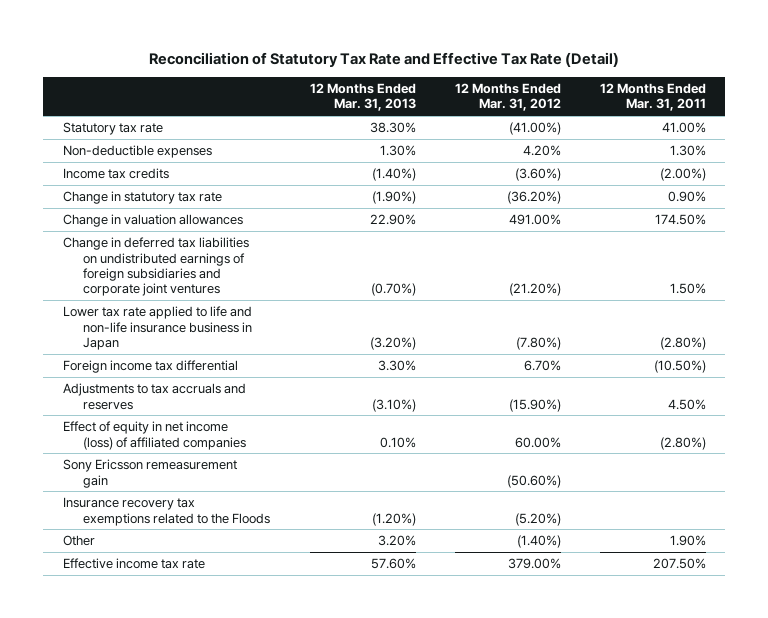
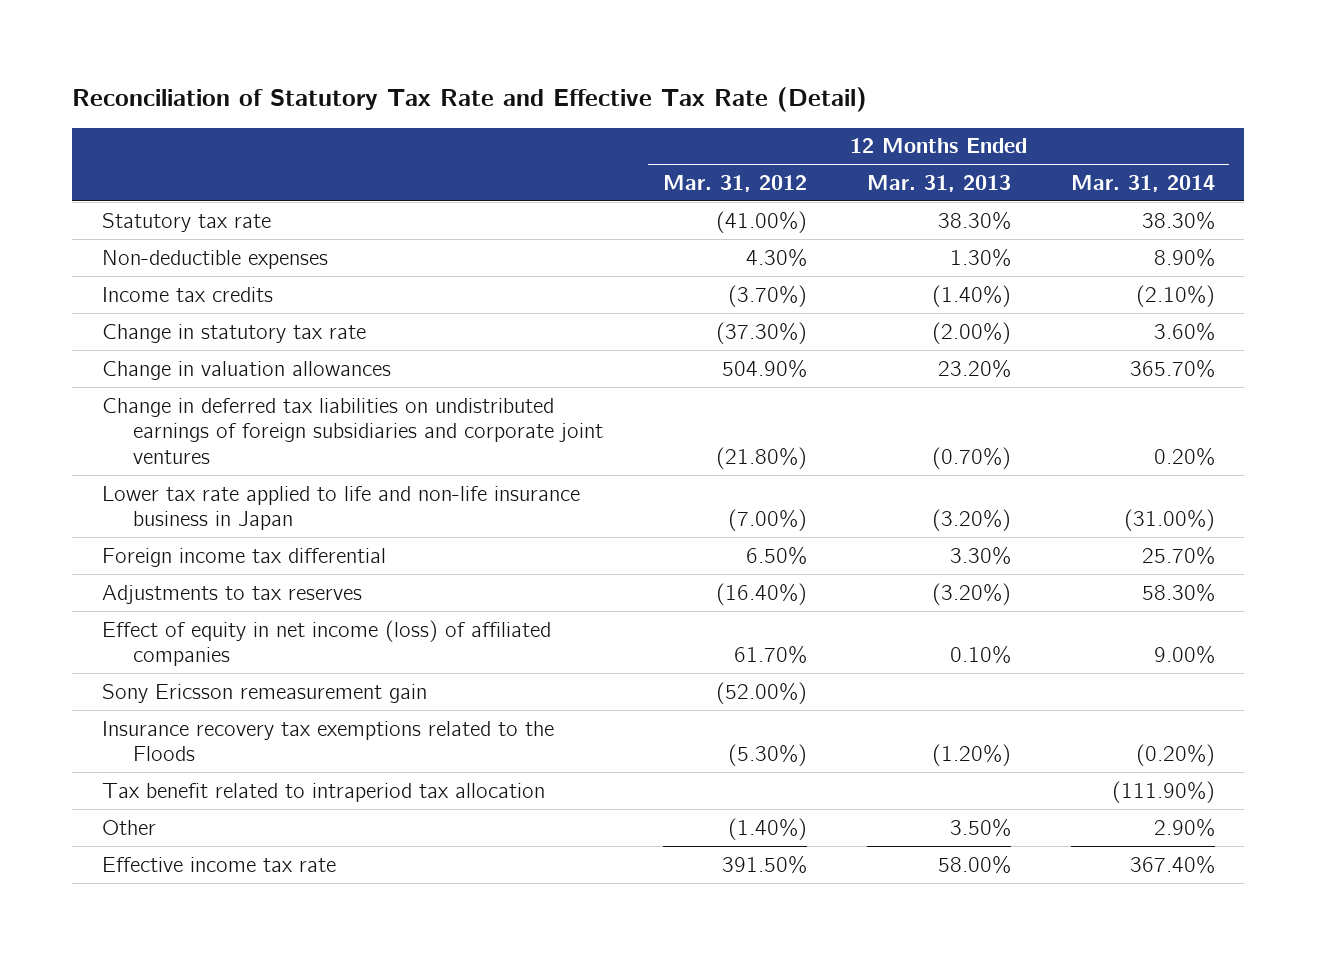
- | 12 Months Ended Mar. 31, 2013 | 12 Months Ended Mar. 31, 2012 | 12 Months Ended Mar. 31, 2011
+ | 12 Months Ended Mar. 31, 2012 | 12 Months Ended Mar. 31, 2013 | 12 Months Ended Mar. 31, 2014
- Non-deductible expenses | 1.30% | 4.20% | 1.30%
- Income tax credits | (1.40%) | (3.60%) | (2.00%)
- Change in statutory tax rate | (1.90%) | (36.20%) | 0.90%
- Change in valuation allowances | 22.90% | 491.00% | 174.50%
- Change in deferred tax liabilities on undistributed earnings of foreign subsidiaries and corporate joint ventures | (0.70%) | (21.20%) | 1.50%
- Lower tax rate applied to life and non-life insurance business in Japan | (3.20%) | (7.80%) | (2.80%)
- Foreign income tax differential | 3.30% | 6.70% | (10.50%)
- Adjustments to tax accruals and reserves | (3.10%) | (15.90%) | 4.50%
- Effect of equity in net income (loss) of affiliated companies | 0.10% | 60.00% | (2.80%)
- Sony Ericsson remeasurement gain | | (50.60%) |
- Insurance recovery tax exemptions related to the Floods | (1.20%) | (5.20%) |
- Other | 3.20% | (1.40%) | 1.90%
- Effective income tax rate | 57.60% | 379.00% | 207.50%
+ Non-deductible expenses | 4.30% | 1.30% | 8.90%
+ Income tax credits | (3.70%) | (1.40%) | (2.10%)
+ Change in statutory tax rate | (37.30%) | (2.00%) | 3.60%
+ Change in valuation allowances | 504.90% | 23.20% | 365.70%
+ Change in deferred tax liabilities on undistributed earnings of foreign subsidiaries and corporate joint ventures | (21.80%) | (0.70%) | 0.20%
+ Lower tax rate applied to life and non-life insurance business in Japan | (7.00%) | (3.20%) | (31.00%)
+ Foreign income tax differential | 6.50% | 3.30% | 25.70%
+ Adjustments to tax reserves | (16.40%) | (3.20%) | 58.30%
+ Effect of equity in net income (loss) of affiliated companies | 61.70% | 0.10% | 9.00%
+ Sony Ericsson remeasurement gain | (52.00%) | |
+ Insurance recovery tax exemptions related to the Floods | (5.30%) | (1.20%) | (0.20%)
+ Tax benefit related to intraperiod tax allocation | | | (111.90%)
+ Other | (1.40%) | 3.50% | 2.90%
+ Effective income tax rate | 391.50% | 58.00% | 367.40%

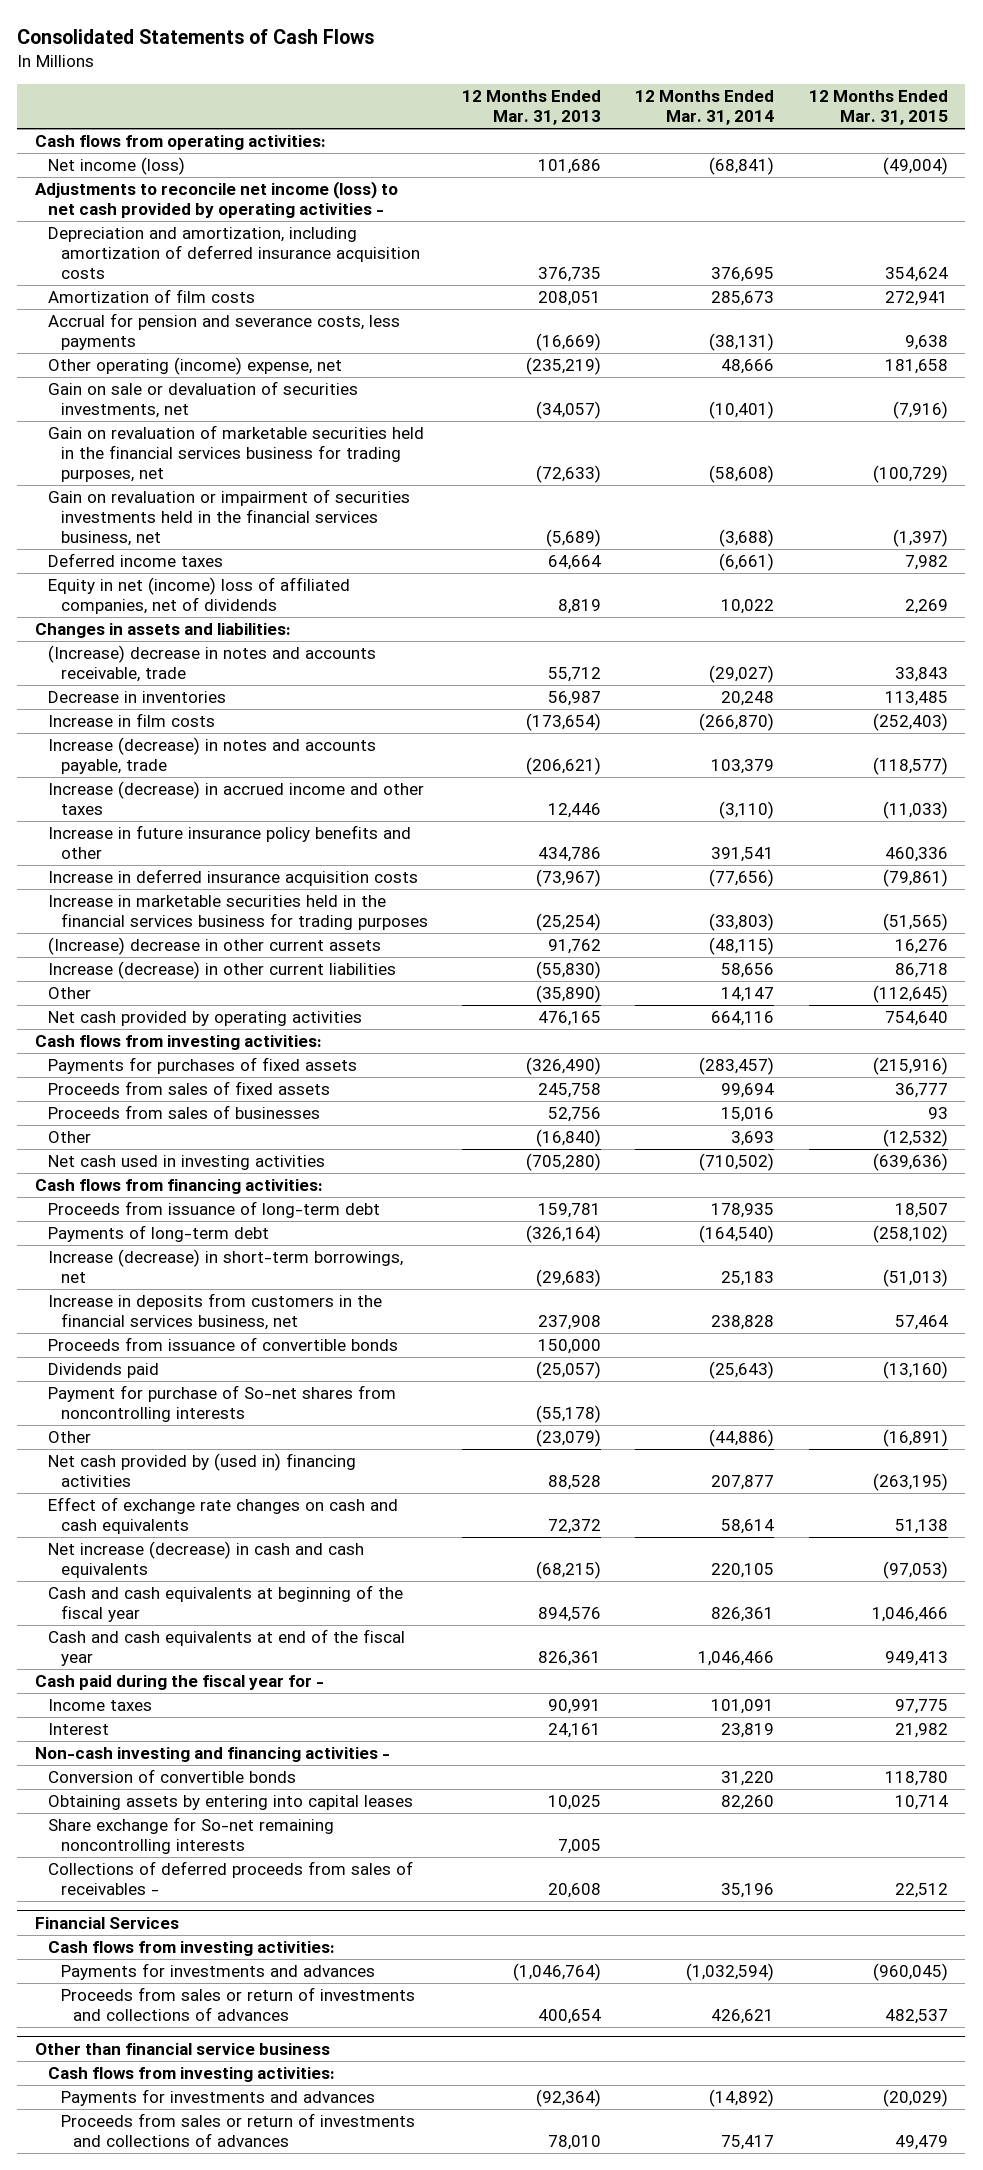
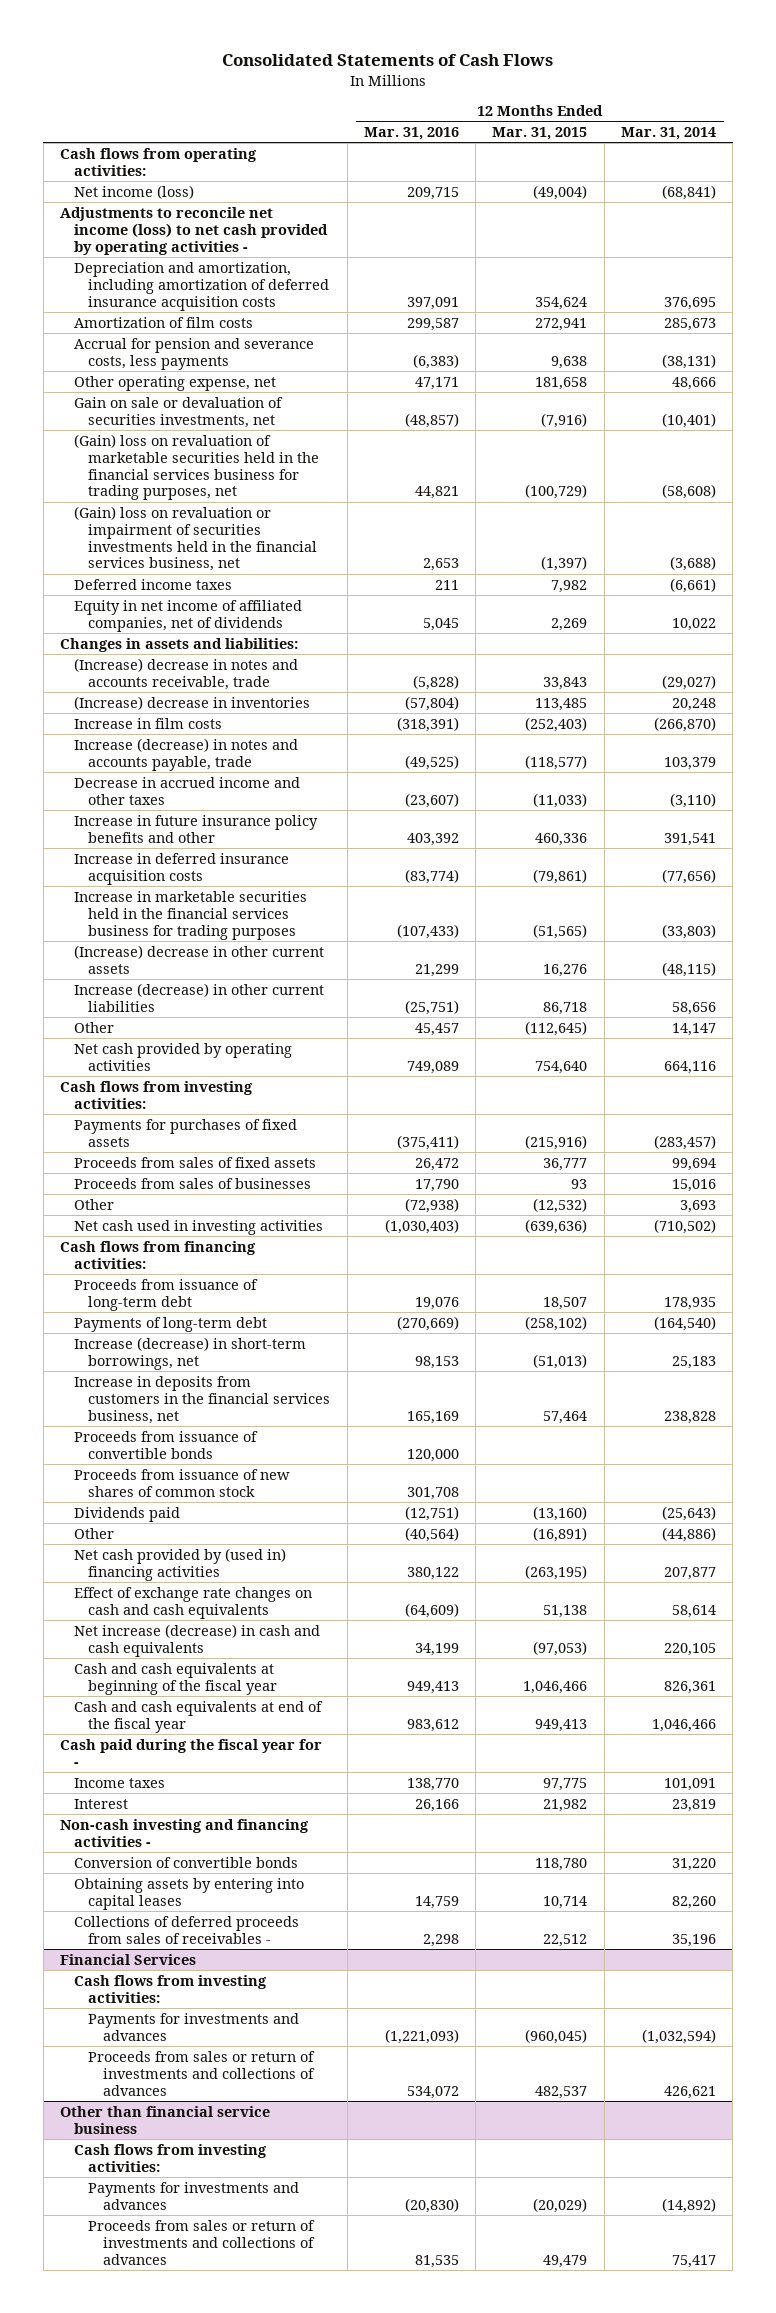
- | 12 Months Ended Mar. 31, 2013 | 12 Months Ended Mar. 31, 2014 | 12 Months Ended Mar. 31, 2015
+ | 12 Months Ended Mar. 31, 2016 | 12 Months Ended Mar. 31, 2015 | 12 Months Ended Mar. 31, 2014
- Other operating (income) expense, net | (235,219) | 48,666 | 181,658
+ Other operating expense, net | 47,171 | 181,658 | 48,666
- Gain on revaluation of marketable securities held in the financial services business for trading purposes, net | (72,633) | (58,608) | (100,729)
- Gain on revaluation or impairment of securities investments held in the financial services business, net | (5,689) | (3,688) | (1,397)
+ (Gain) loss on revaluation of marketable securities held in the financial services business for trading purposes, net | 44,821 | (100,729) | (58,608)
+ (Gain) loss on revaluation or impairment of securities investments held in the financial services business, net | 2,653 | (1,397) | (3,688)
- Equity in net (income) loss of affiliated companies, net of dividends | 8,819 | 10,022 | 2,269
+ Equity in net income of affiliated companies, net of dividends | 5,045 | 2,269 | 10,022
- Decrease in inventories | 56,987 | 20,248 | 113,485
+ (Increase) decrease in inventories | (57,804) | 113,485 | 20,248
- Increase (decrease) in accrued income and other taxes | 12,446 | (3,110) | (11,033)
+ Decrease in accrued income and other taxes | (23,607) | (11,033) | (3,110)
+ Proceeds from issuance of new shares of common stock | 301,708 | |
- Payment for purchase of So-net shares from noncontrolling interests | (55,178) | |
- Share exchange for So-net remaining noncontrolling interests | 7,005 | |

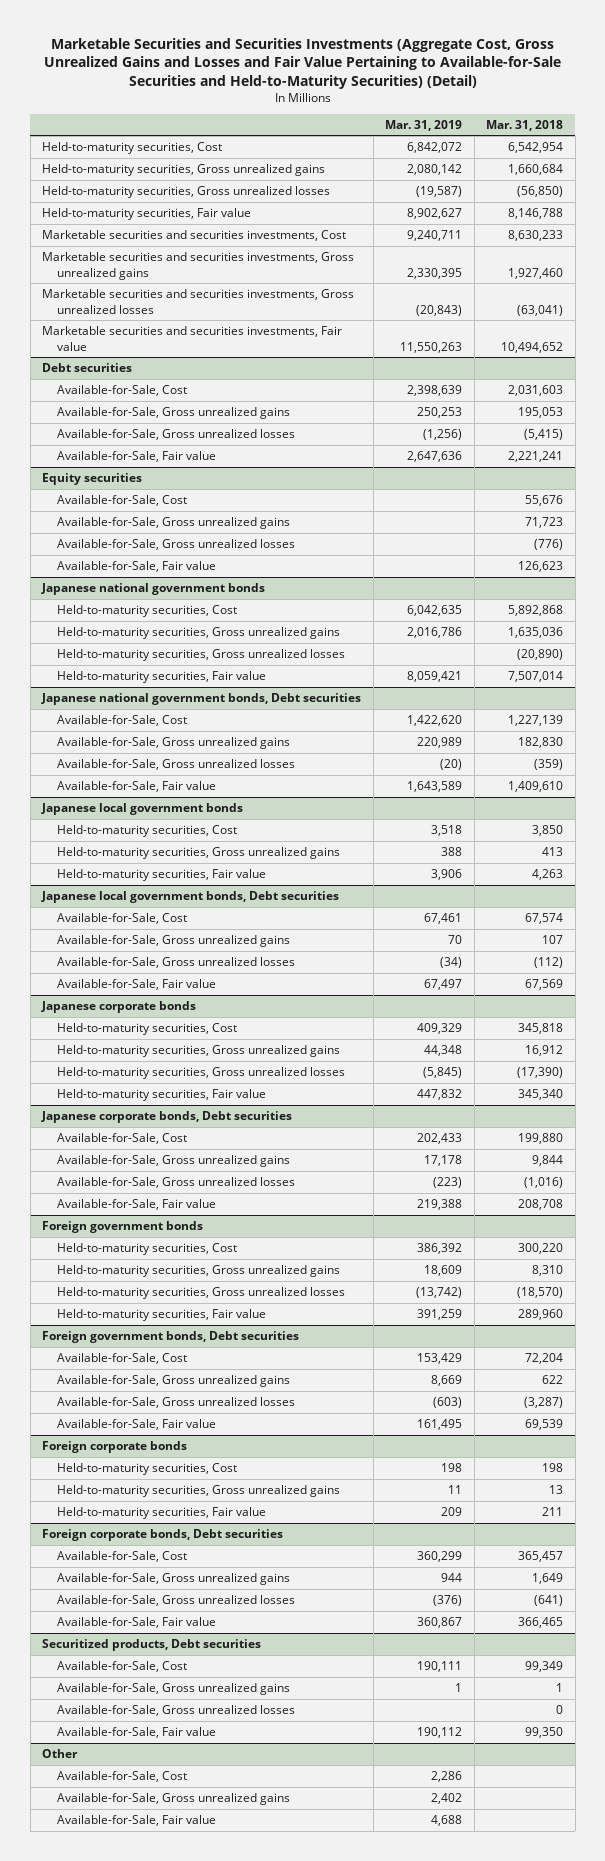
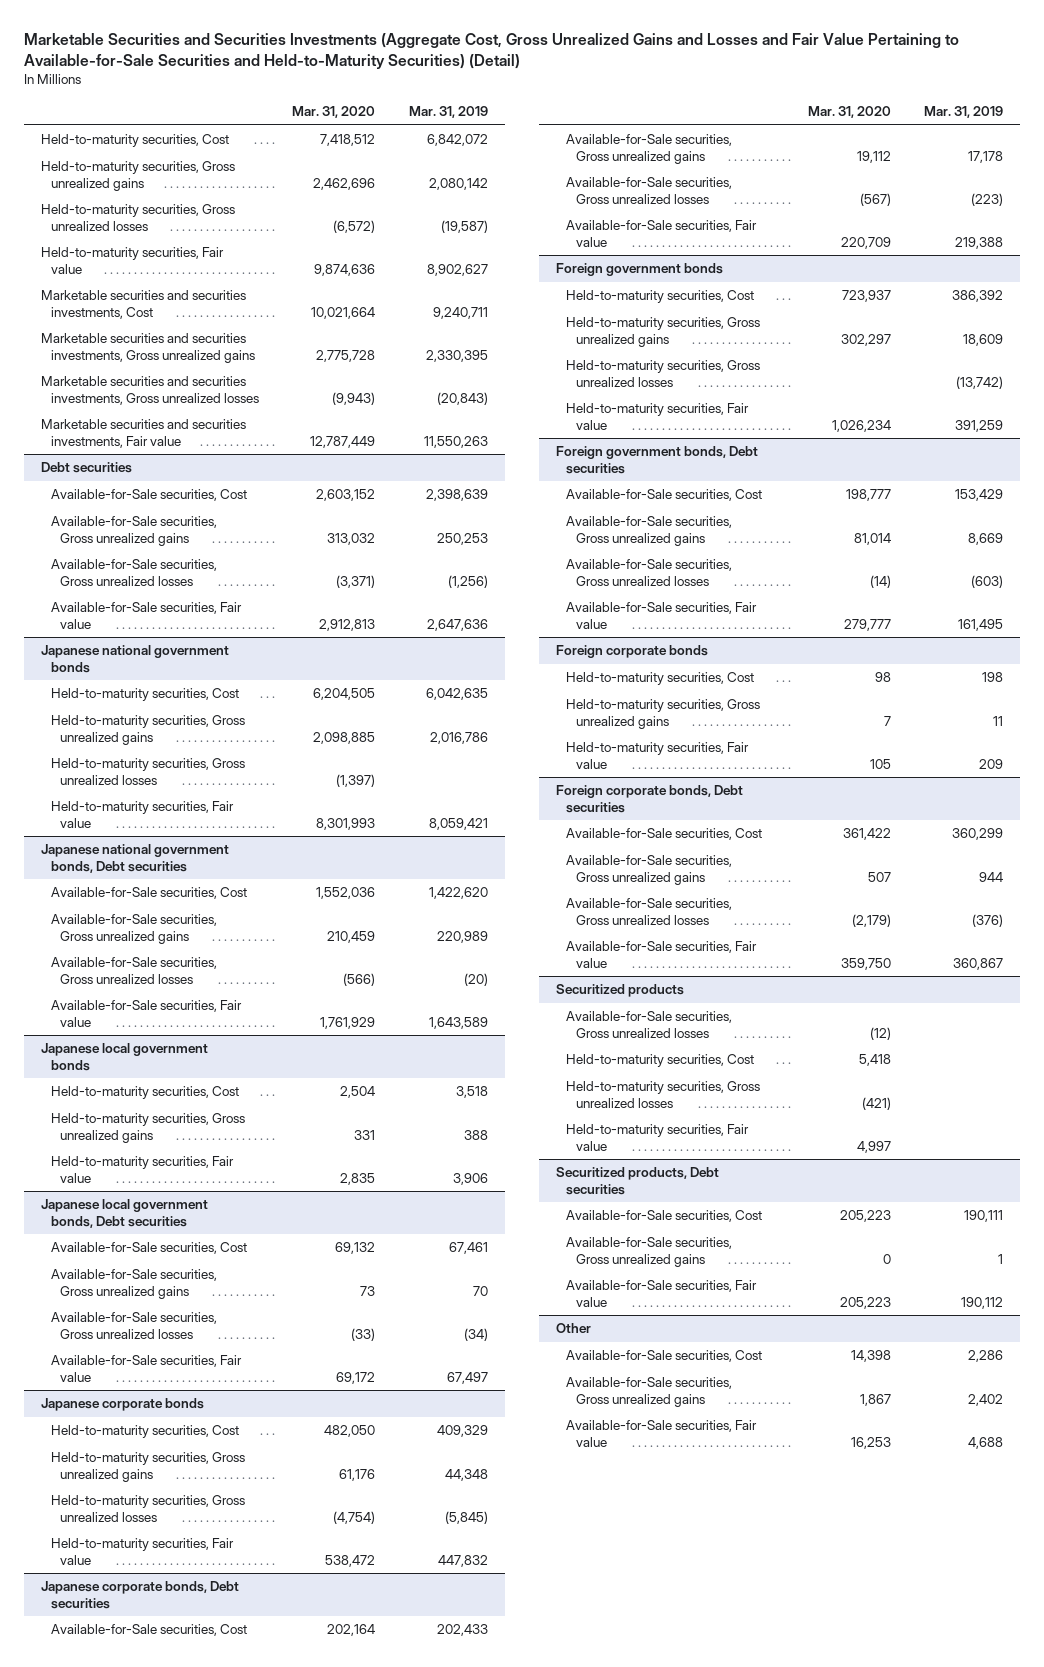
- | Mar. 31, 2019 | Mar. 31, 2018
+ | Mar. 31, 2020 | Mar. 31, 2019
@ Debt securities
- Available-for-Sale, Cost | 2,398,639 | 2,031,603
- Available-for-Sale, Gross unrealized gains | 250,253 | 195,053
- Available-for-Sale, Gross unrealized losses | (1,256) | (5,415)
- Available-for-Sale, Fair value | 2,647,636 | 2,221,241
- Equity securities
- Available-for-Sale, Cost | | 55,676
- Available-for-Sale, Gross unrealized gains | | 71,723
- Available-for-Sale, Gross unrealized losses | | (776)
- Available-for-Sale, Fair value | | 126,623
@ Debt securities
+ Available-for-Sale securities, Cost | 2,603,152 | 2,398,639
+ Available-for-Sale securities, Gross unrealized gains | 313,032 | 250,253
+ Available-for-Sale securities, Gross unrealized losses | (3,371) | (1,256)
+ Available-for-Sale securities, Fair value | 2,912,813 | 2,647,636
@ Japanese national government bonds, Debt securities
- Available-for-Sale, Cost | 1,422,620 | 1,227,139
- Available-for-Sale, Gross unrealized gains | 220,989 | 182,830
- Available-for-Sale, Gross unrealized losses | (20) | (359)
- Available-for-Sale, Fair value | 1,643,589 | 1,409,610
+ Available-for-Sale securities, Cost | 1,552,036 | 1,422,620
+ Available-for-Sale securities, Gross unrealized gains | 210,459 | 220,989
+ Available-for-Sale securities, Gross unrealized losses | (566) | (20)
+ Available-for-Sale securities, Fair value | 1,761,929 | 1,643,589
@ Japanese local government bonds, Debt securities
- Available-for-Sale, Cost | 67,461 | 67,574
- Available-for-Sale, Gross unrealized gains | 70 | 107
- Available-for-Sale, Gross unrealized losses | (34) | (112)
- Available-for-Sale, Fair value | 67,497 | 67,569
+ Available-for-Sale securities, Cost | 69,132 | 67,461
+ Available-for-Sale securities, Gross unrealized gains | 73 | 70
+ Available-for-Sale securities, Gross unrealized losses | (33) | (34)
+ Available-for-Sale securities, Fair value | 69,172 | 67,497
@ Japanese corporate bonds, Debt securities
- Available-for-Sale, Cost | 202,433 | 199,880
- Available-for-Sale, Gross unrealized gains | 17,178 | 9,844
- Available-for-Sale, Gross unrealized losses | (223) | (1,016)
- Available-for-Sale, Fair value | 219,388 | 208,708
+ Available-for-Sale securities, Cost | 202,164 | 202,433
+ Available-for-Sale securities, Gross unrealized gains | 19,112 | 17,178
+ Available-for-Sale securities, Gross unrealized losses | (567) | (223)
+ Available-for-Sale securities, Fair value | 220,709 | 219,388
@ Foreign government bonds, Debt securities
- Available-for-Sale, Cost | 153,429 | 72,204
- Available-for-Sale, Gross unrealized gains | 8,669 | 622
- Available-for-Sale, Gross unrealized losses | (603) | (3,287)
- Available-for-Sale, Fair value | 161,495 | 69,539
+ Available-for-Sale securities, Cost | 198,777 | 153,429
+ Available-for-Sale securities, Gross unrealized gains | 81,014 | 8,669
+ Available-for-Sale securities, Gross unrealized losses | (14) | (603)
+ Available-for-Sale securities, Fair value | 279,777 | 161,495
@ Foreign corporate bonds, Debt securities
- Available-for-Sale, Cost | 360,299 | 365,457
- Available-for-Sale, Gross unrealized gains | 944 | 1,649
- Available-for-Sale, Gross unrealized losses | (376) | (641)
- Available-for-Sale, Fair value | 360,867 | 366,465
+ Available-for-Sale securities, Cost | 361,422 | 360,299
+ Available-for-Sale securities, Gross unrealized gains | 507 | 944
+ Available-for-Sale securities, Gross unrealized losses | (2,179) | (376)
+ Available-for-Sale securities, Fair value | 359,750 | 360,867
+ Securitized products
+ Available-for-Sale securities, Gross unrealized losses | (12) |
+ Held-to-maturity securities, Cost | 5,418 |
+ Held-to-maturity securities, Gross unrealized losses | (421) |
+ Held-to-maturity securities, Fair value | 4,997 |
@ Securitized products, Debt securities
- Available-for-Sale, Cost | 190,111 | 99,349
- Available-for-Sale, Gross unrealized gains | 1 | 1
- Available-for-Sale, Gross unrealized losses | | 0
- Available-for-Sale, Fair value | 190,112 | 99,350
+ Available-for-Sale securities, Cost | 205,223 | 190,111
+ Available-for-Sale securities, Gross unrealized gains | 0 | 1
+ Available-for-Sale securities, Fair value | 205,223 | 190,112
@ Other
- Available-for-Sale, Cost | 2,286 |
- Available-for-Sale, Gross unrealized gains | 2,402 |
- Available-for-Sale, Fair value | 4,688 |
+ Available-for-Sale securities, Cost | 14,398 | 2,286
+ Available-for-Sale securities, Gross unrealized gains | 1,867 | 2,402
+ Available-for-Sale securities, Fair value | 16,253 | 4,688

